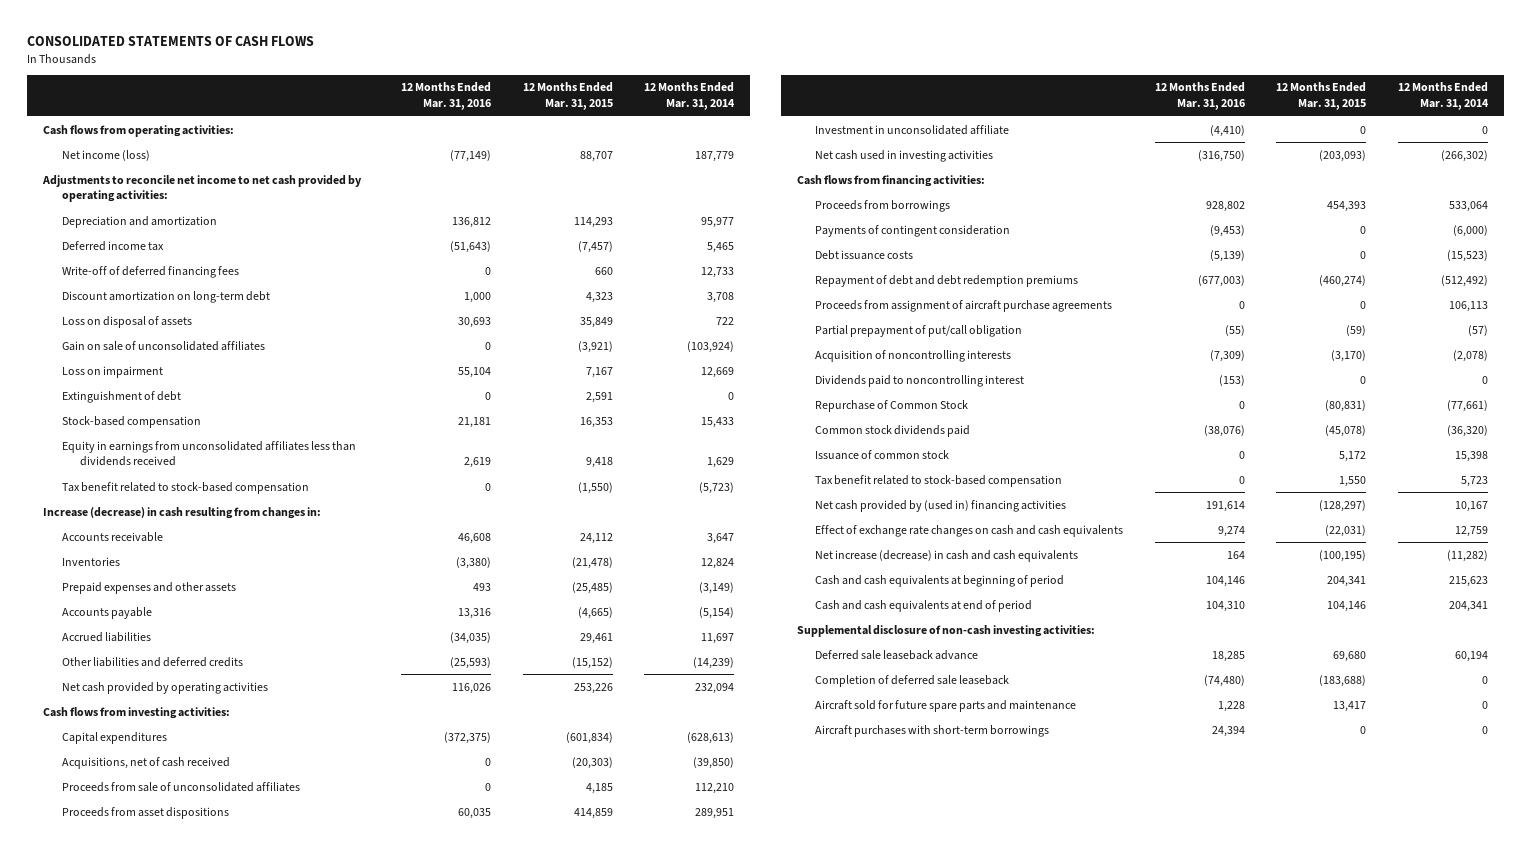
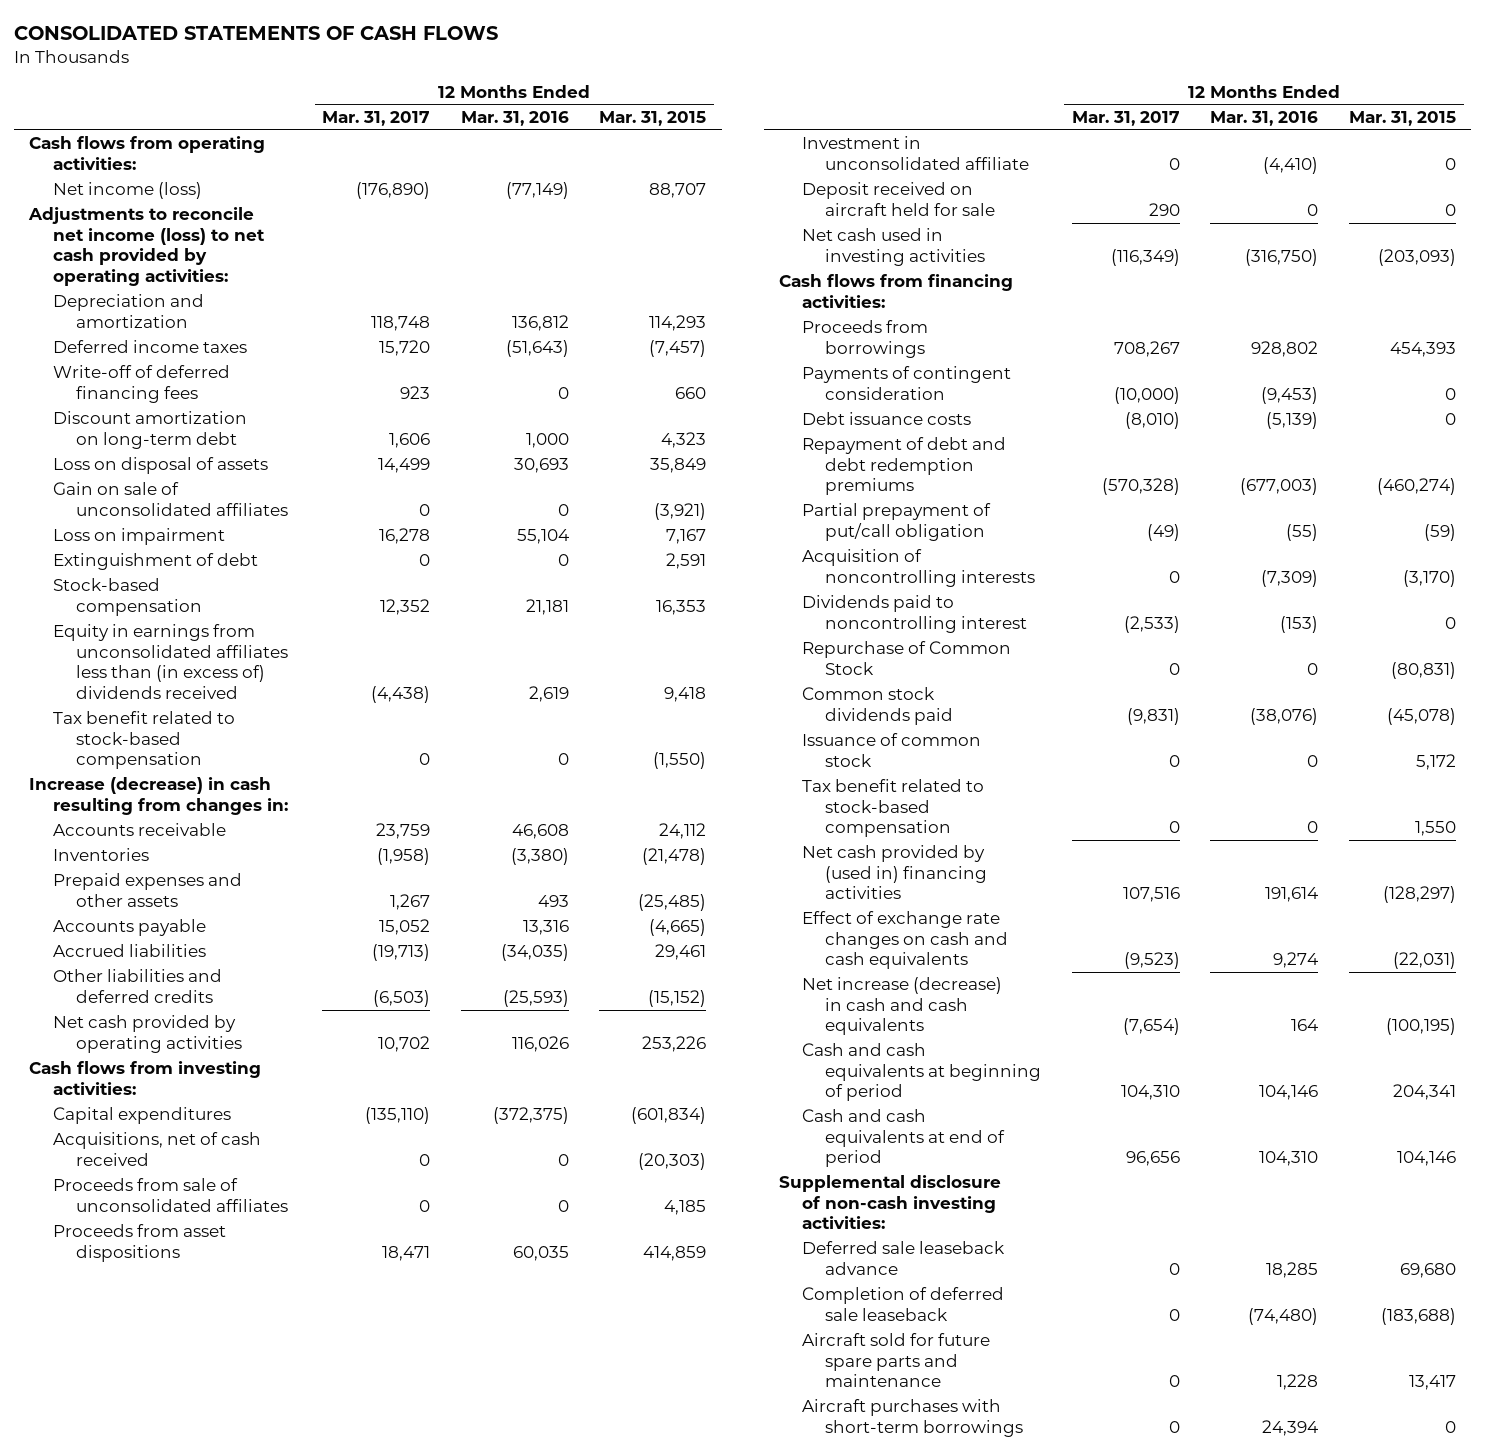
- | 12 Months Ended Mar. 31, 2016 | 12 Months Ended Mar. 31, 2015 | 12 Months Ended Mar. 31, 2014
+ | 12 Months Ended Mar. 31, 2017 | 12 Months Ended Mar. 31, 2016 | 12 Months Ended Mar. 31, 2015
- Adjustments to reconcile net income to net cash provided by operating activities:
+ Adjustments to reconcile net income (loss) to net cash provided by operating activities:
- Deferred income tax | (51,643) | (7,457) | 5,465
+ Deferred income taxes | 15,720 | (51,643) | (7,457)
- Equity in earnings from unconsolidated affiliates less than dividends received | 2,619 | 9,418 | 1,629
+ Equity in earnings from unconsolidated affiliates less than (in excess of) dividends received | (4,438) | 2,619 | 9,418
+ Deposit received on aircraft held for sale | 290 | 0 | 0
- Proceeds from assignment of aircraft purchase agreements | 0 | 0 | 106,113

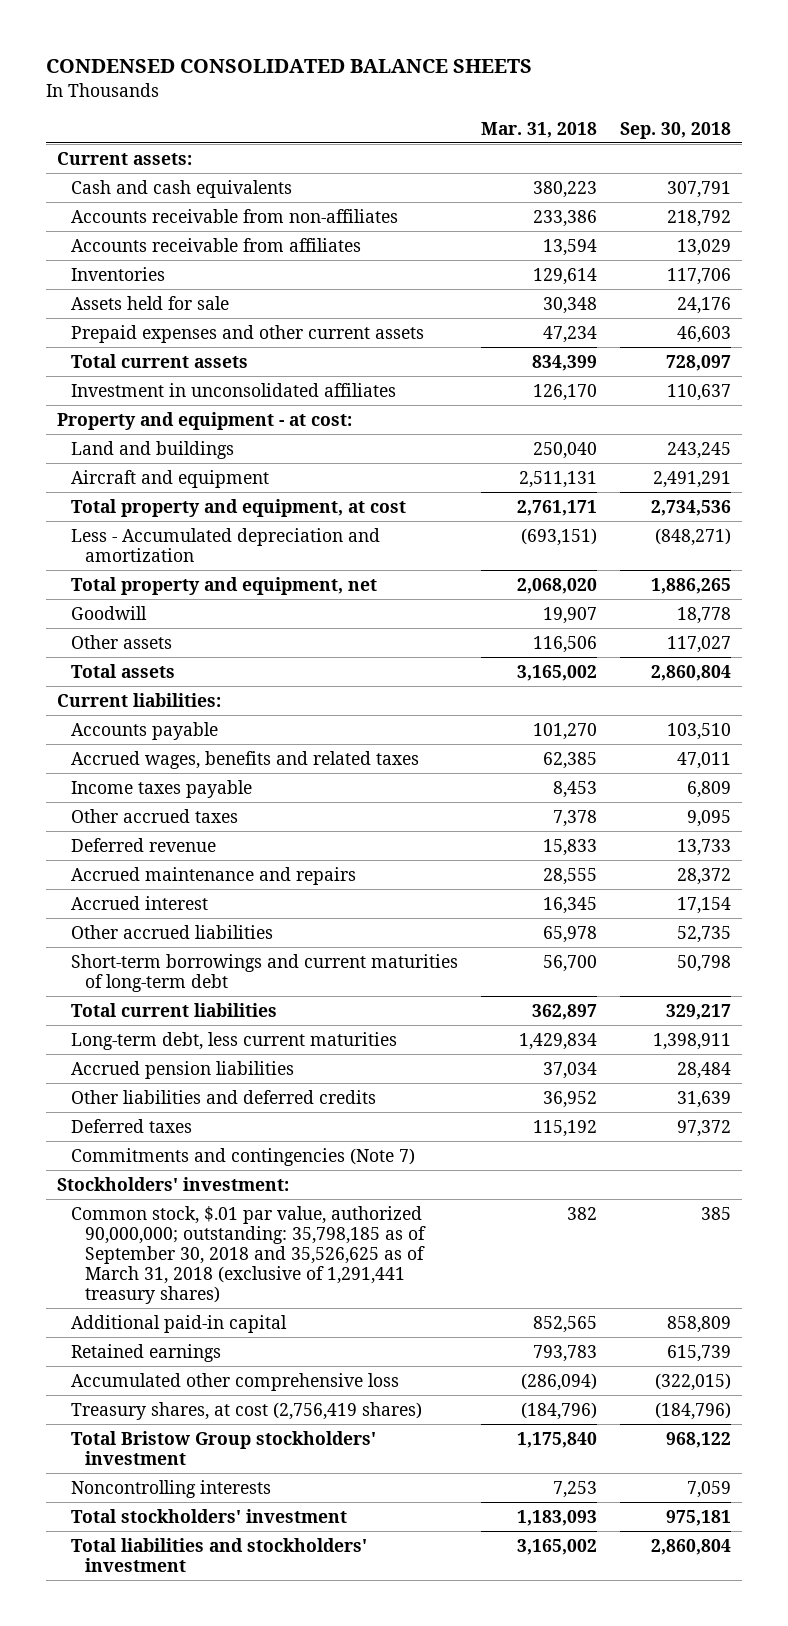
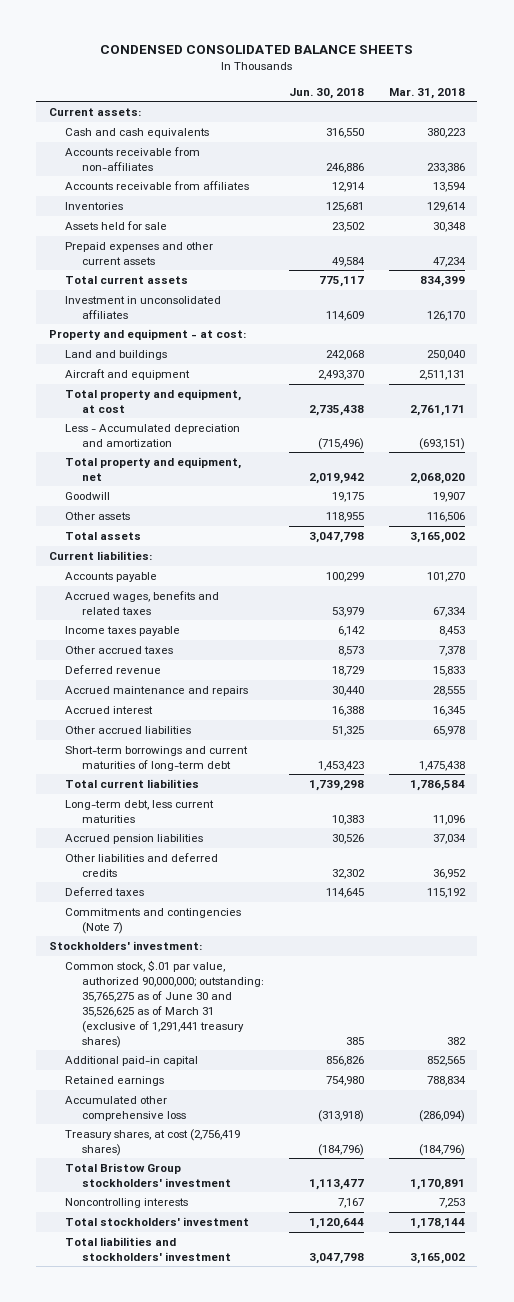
- | Mar. 31, 2018 | Sep. 30, 2018
+ | Jun. 30, 2018 | Mar. 31, 2018
- Accrued wages, benefits and related taxes | 62,385 | 47,011
+ Accrued wages, benefits and related taxes | 53,979 | 67,334
- Short-term borrowings and current maturities of long-term debt | 56,700 | 50,798
- Total current liabilities | 362,897 | 329,217
- Long-term debt, less current maturities | 1,429,834 | 1,398,911
+ Short-term borrowings and current maturities of long-term debt | 1,453,423 | 1,475,438
+ Total current liabilities | 1,739,298 | 1,786,584
+ Long-term debt, less current maturities | 10,383 | 11,096
- Common stock, $.01 par value, authorized 90,000,000; outstanding: 35,798,185 as of September 30, 2018 and 35,526,625 as of March 31, 2018 (exclusive of 1,291,441 treasury shares) | 382 | 385
+ Common stock, $.01 par value, authorized 90,000,000; outstanding: 35,765,275 as of June 30 and 35,526,625 as of March 31 (exclusive of 1,291,441 treasury shares) | 385 | 382
- Retained earnings | 793,783 | 615,739
+ Retained earnings | 754,980 | 788,834
- Total Bristow Group stockholders' investment | 1,175,840 | 968,122
+ Total Bristow Group stockholders' investment | 1,113,477 | 1,170,891
- Total stockholders' investment | 1,183,093 | 975,181
+ Total stockholders' investment | 1,120,644 | 1,178,144

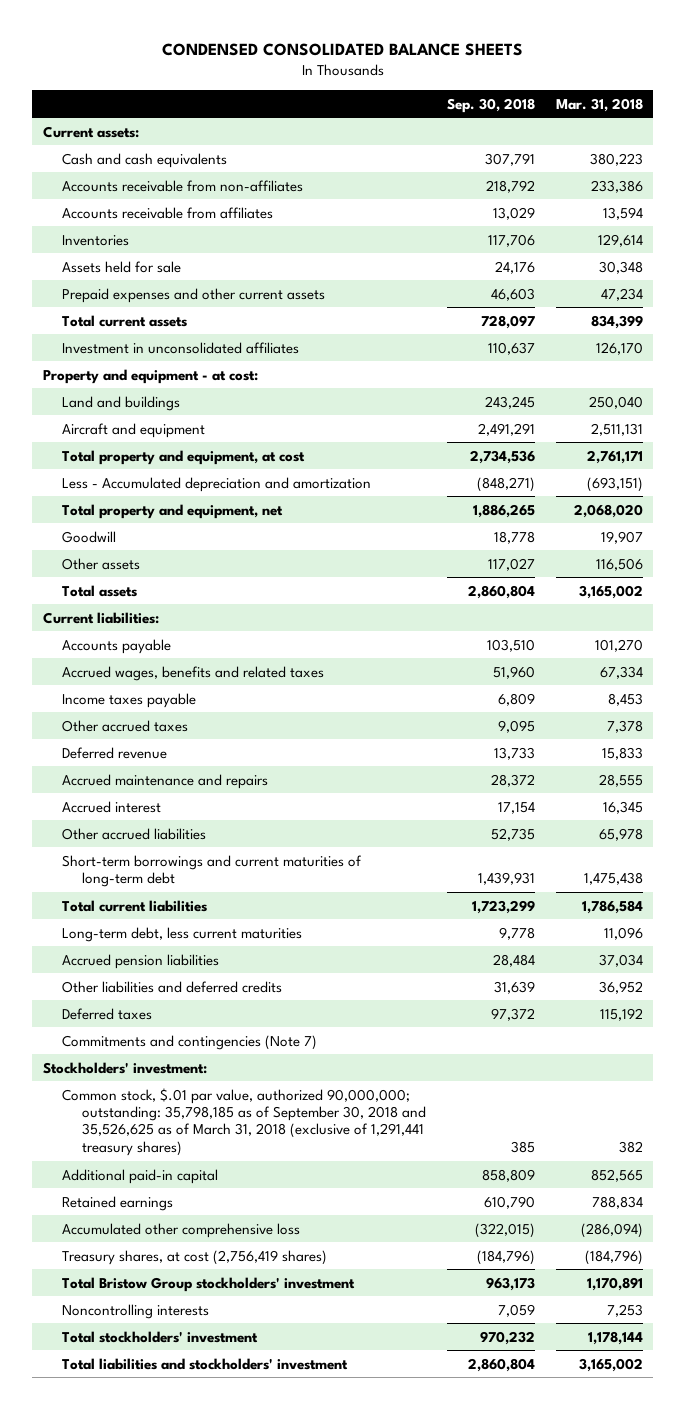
- | Jun. 30, 2018 | Mar. 31, 2018
+ | Sep. 30, 2018 | Mar. 31, 2018
- Common stock, $.01 par value, authorized 90,000,000; outstanding: 35,765,275 as of June 30 and 35,526,625 as of March 31 (exclusive of 1,291,441 treasury shares) | 385 | 382
+ Common stock, $.01 par value, authorized 90,000,000; outstanding: 35,798,185 as of September 30, 2018 and 35,526,625 as of March 31, 2018 (exclusive of 1,291,441 treasury shares) | 385 | 382

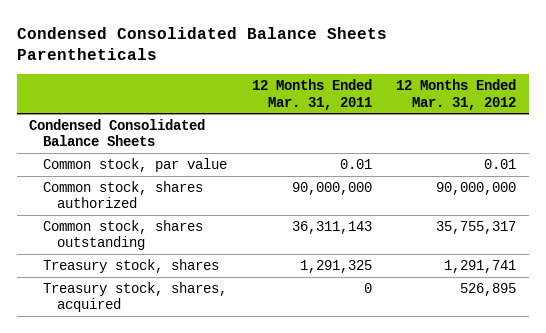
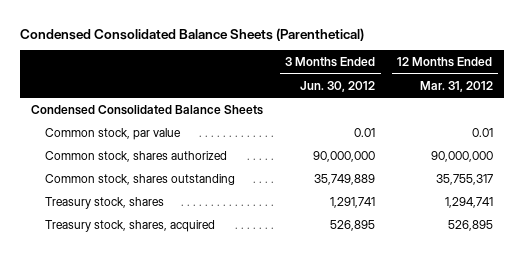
- Condensed Consolidated Balance Sheets Parentheticals
+ Condensed Consolidated Balance Sheets (Parenthetical)
- | 12 Months Ended Mar. 31, 2011 | 12 Months Ended Mar. 31, 2012
+ | 3 Months Ended Jun. 30, 2012 | 12 Months Ended Mar. 31, 2012
- Treasury stock, shares | 1,291,325 | 1,291,741
+ Treasury stock, shares | 1,291,741 | 1,294,741

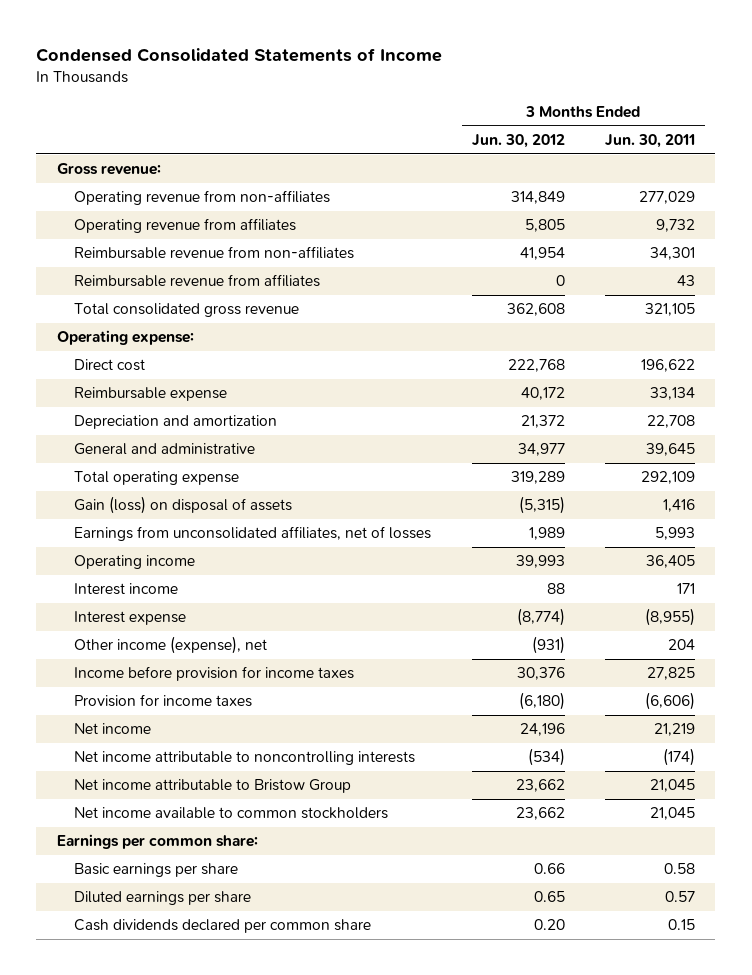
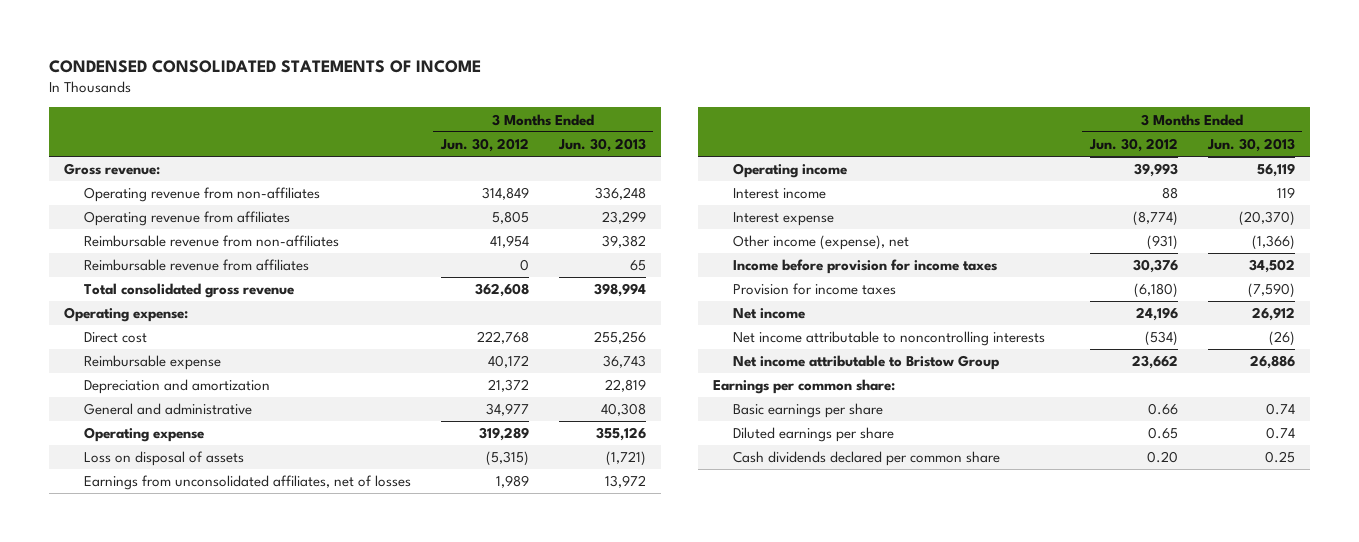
- Condensed Consolidated Statements of Income
+ CONDENSED CONSOLIDATED STATEMENTS OF INCOME
- | 3 Months Ended Jun. 30, 2012 | 3 Months Ended Jun. 30, 2011
+ | 3 Months Ended Jun. 30, 2012 | 3 Months Ended Jun. 30, 2013
- Total operating expense | 319,289 | 292,109
- Gain (loss) on disposal of assets | (5,315) | 1,416
+ Operating expense | 319,289 | 355,126
+ Loss on disposal of assets | (5,315) | (1,721)
- Net income available to common stockholders | 23,662 | 21,045

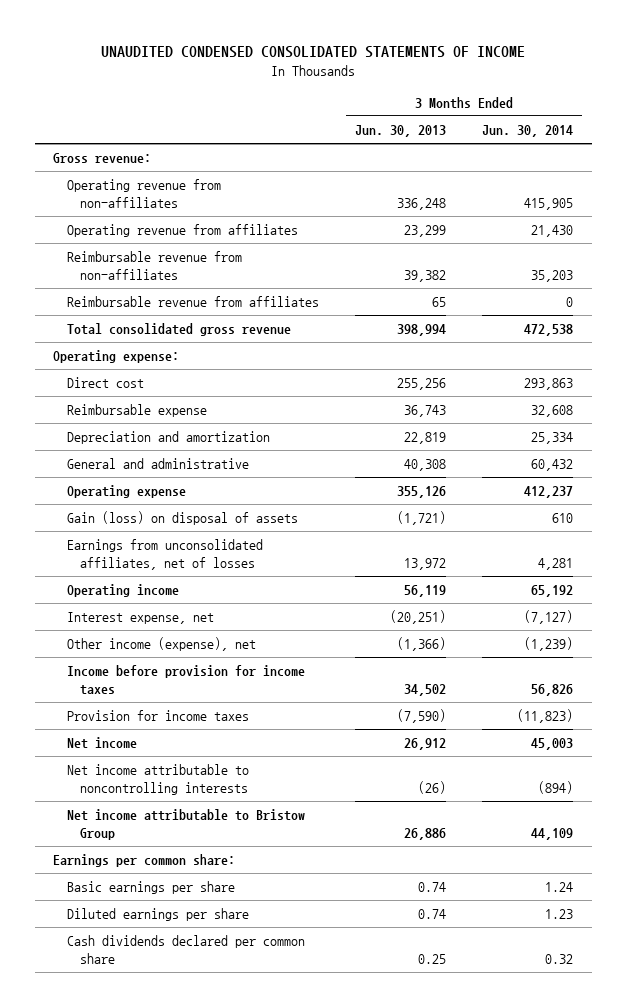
- CONDENSED CONSOLIDATED STATEMENTS OF INCOME
+ UNAUDITED CONDENSED CONSOLIDATED STATEMENTS OF INCOME
- | 3 Months Ended Jun. 30, 2012 | 3 Months Ended Jun. 30, 2013
+ | 3 Months Ended Jun. 30, 2013 | 3 Months Ended Jun. 30, 2014
- Loss on disposal of assets | (5,315) | (1,721)
+ Gain (loss) on disposal of assets | (1,721) | 610
- Interest income | 88 | 119
- Interest expense | (8,774) | (20,370)
+ Interest expense, net | (20,251) | (7,127)

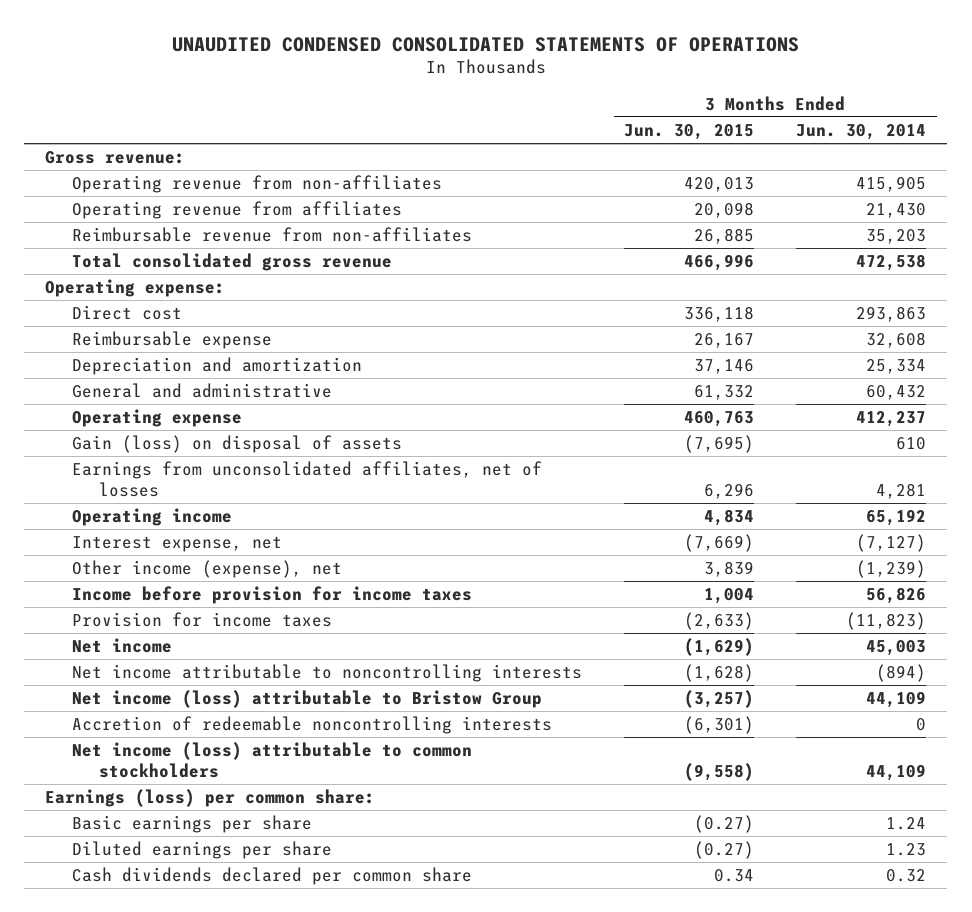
- UNAUDITED CONDENSED CONSOLIDATED STATEMENTS OF INCOME
+ UNAUDITED CONDENSED CONSOLIDATED STATEMENTS OF OPERATIONS
- | 3 Months Ended Jun. 30, 2013 | 3 Months Ended Jun. 30, 2014
+ | 3 Months Ended Jun. 30, 2015 | 3 Months Ended Jun. 30, 2014
- Reimbursable revenue from affiliates | 65 | 0
- Net income attributable to Bristow Group | 26,886 | 44,109
- Earnings per common share:
+ Net income (loss) attributable to Bristow Group | (3,257) | 44,109
+ Accretion of redeemable noncontrolling interests | (6,301) | 0
+ Net income (loss) attributable to common stockholders | (9,558) | 44,109
+ Earnings (loss) per common share:

